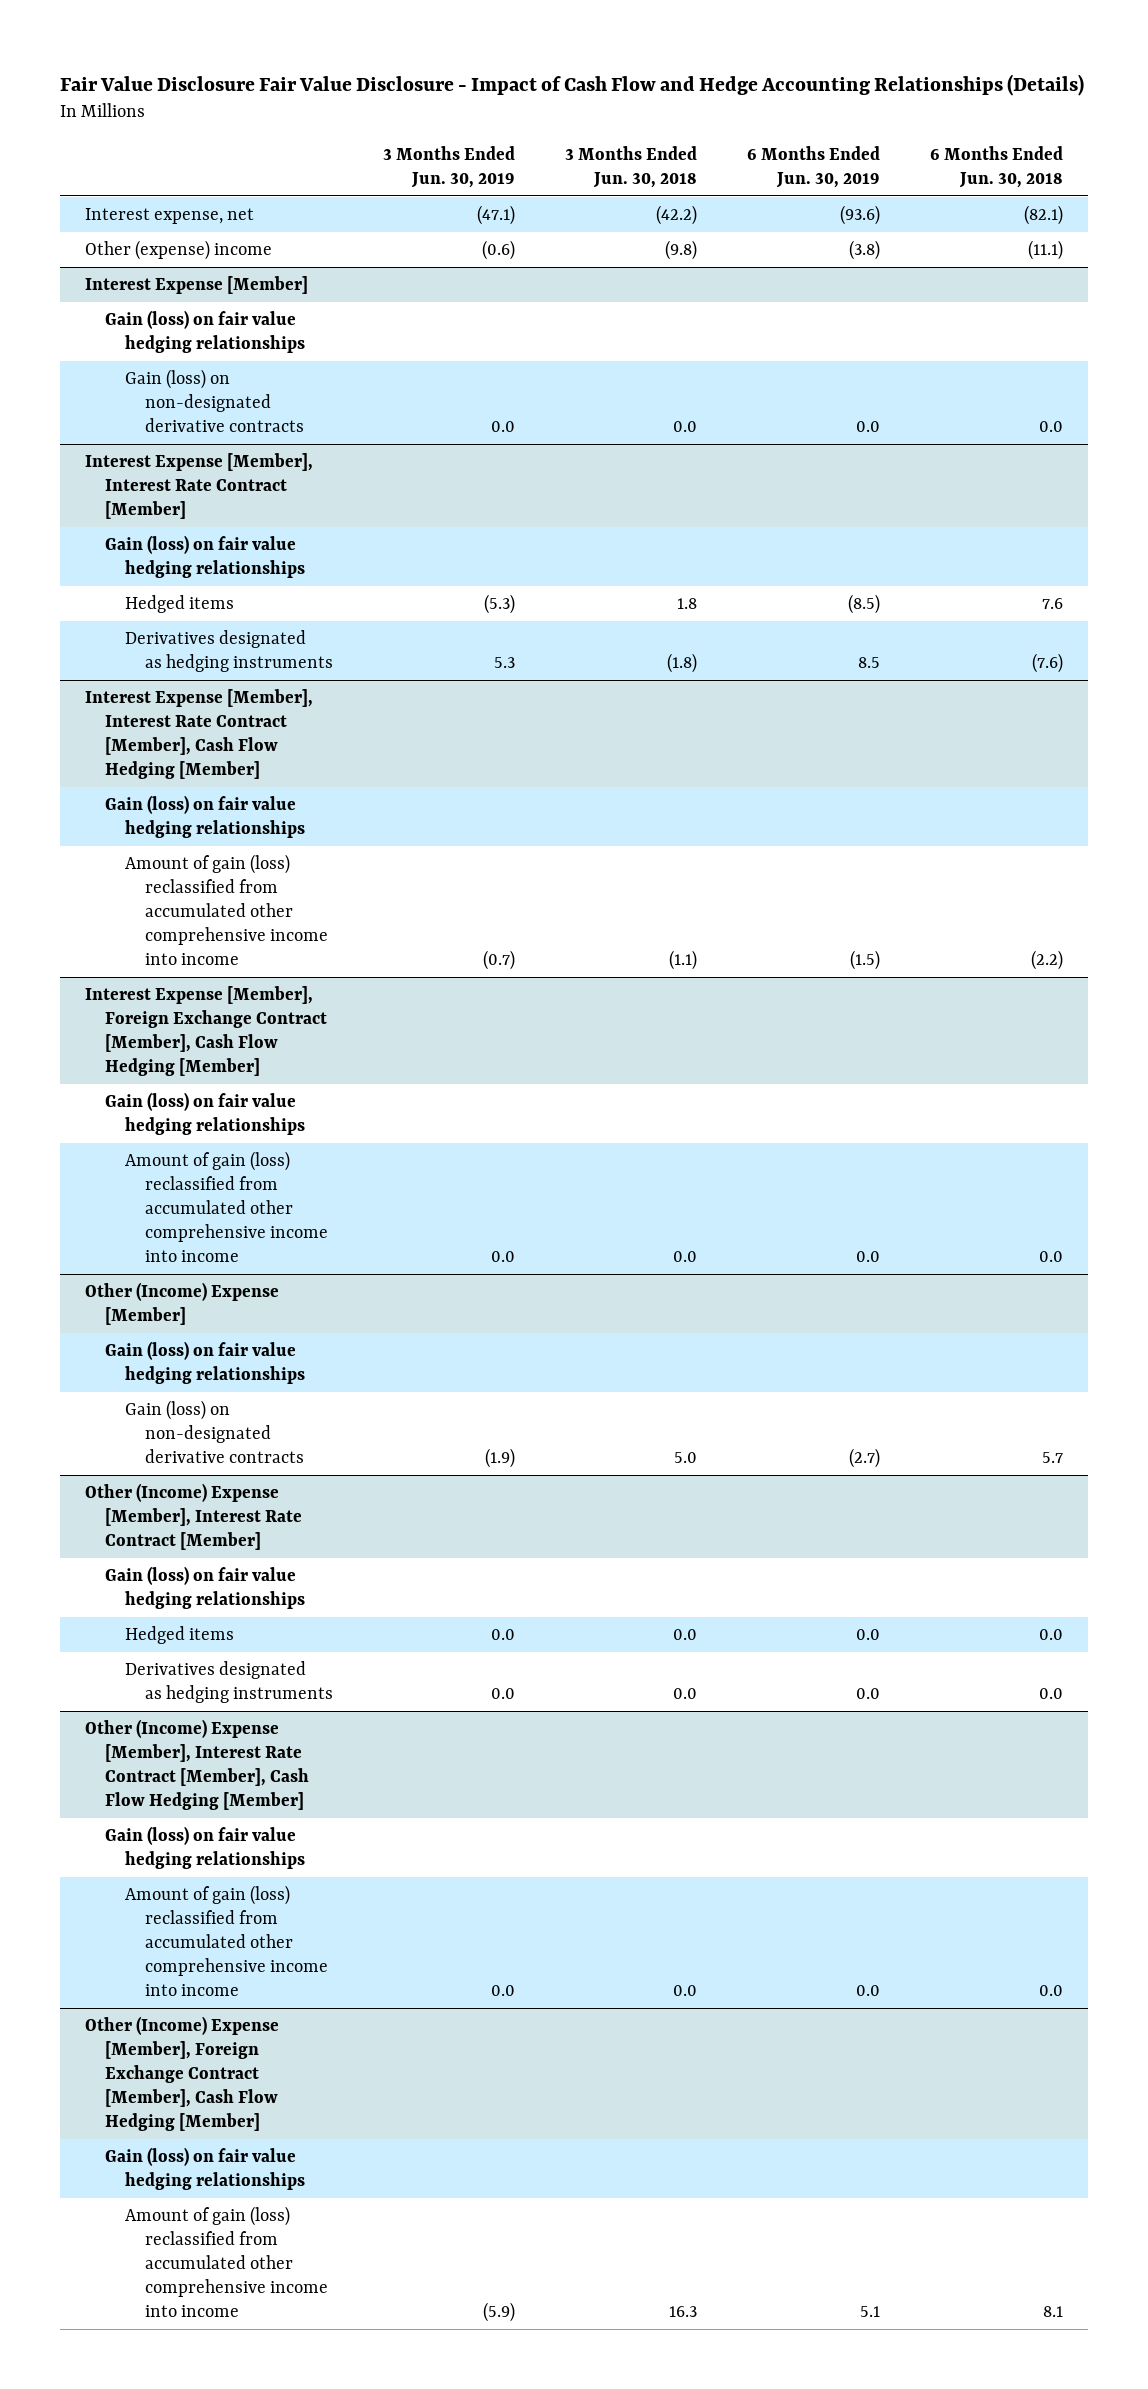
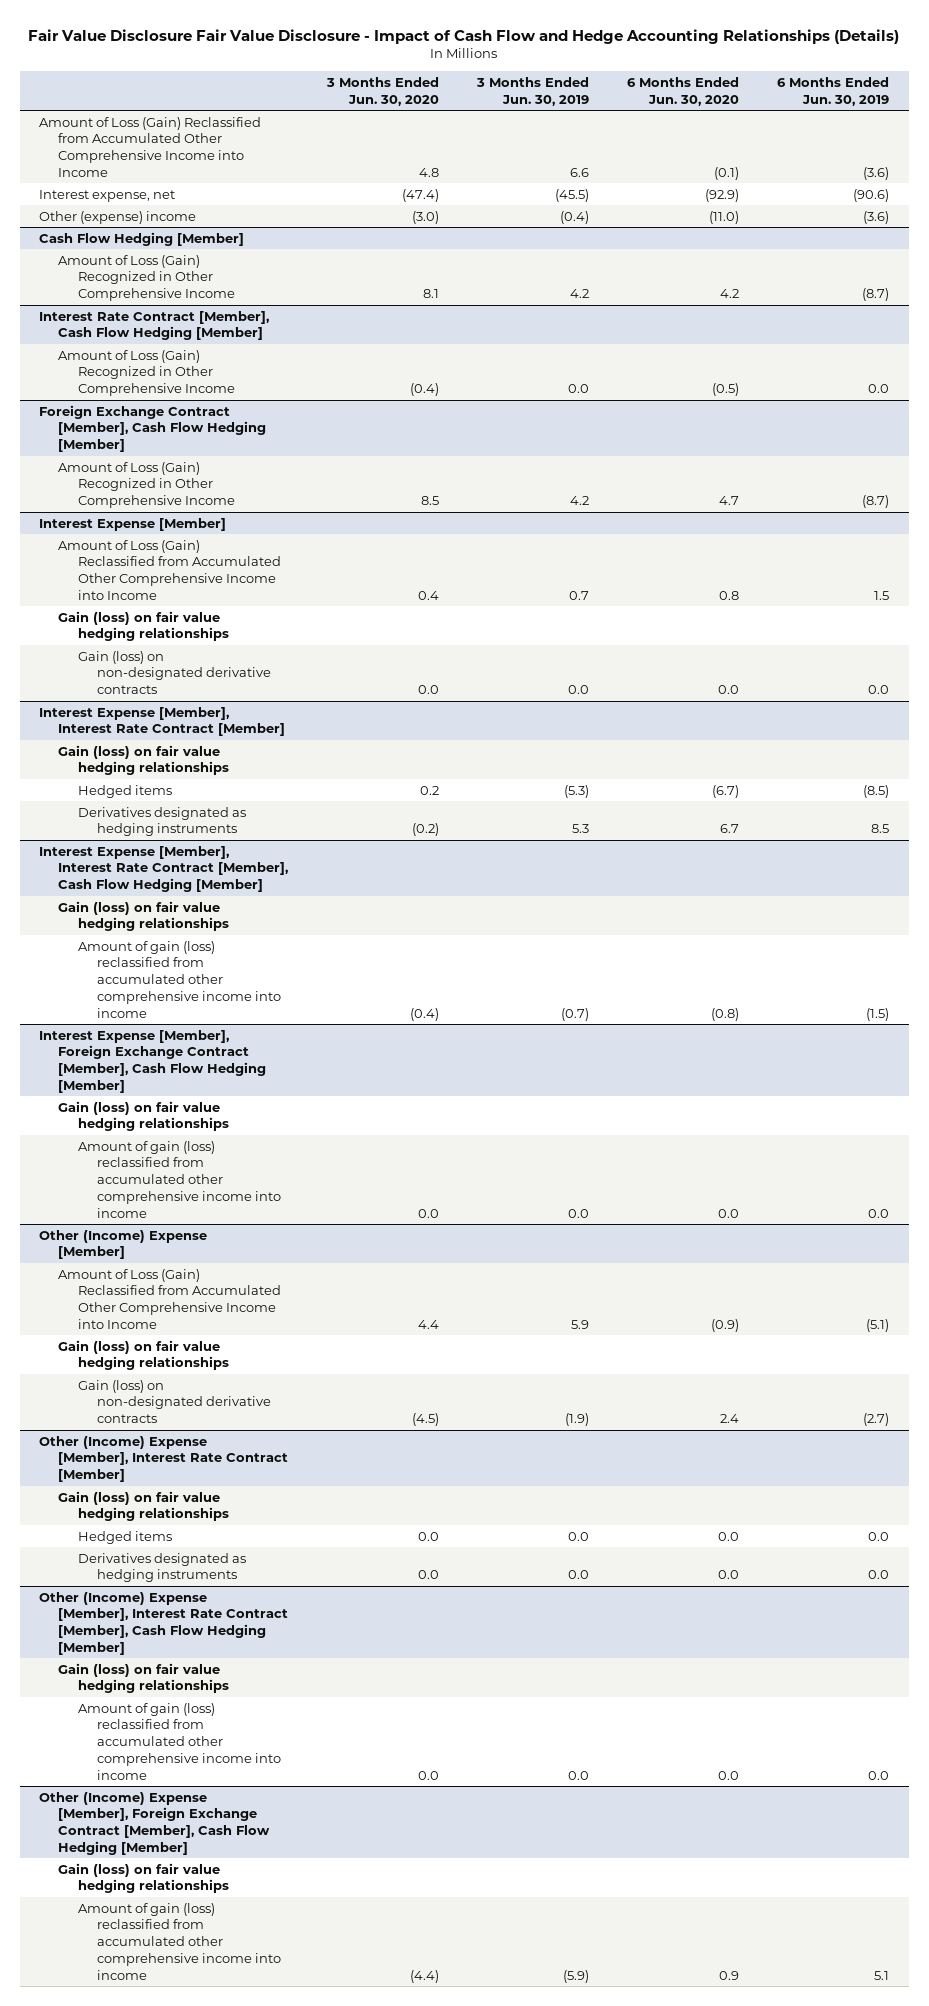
- | 3 Months Ended Jun. 30, 2019 | 3 Months Ended Jun. 30, 2018 | 6 Months Ended Jun. 30, 2019 | 6 Months Ended Jun. 30, 2018
+ | 3 Months Ended Jun. 30, 2020 | 3 Months Ended Jun. 30, 2019 | 6 Months Ended Jun. 30, 2020 | 6 Months Ended Jun. 30, 2019
- Interest expense, net | (47.1) | (42.2) | (93.6) | (82.1)
- Other (expense) income | (0.6) | (9.8) | (3.8) | (11.1)
+ Amount of Loss (Gain) Reclassified from Accumulated Other Comprehensive Income into Income | 4.8 | 6.6 | (0.1) | (3.6)
+ Interest expense, net | (47.4) | (45.5) | (92.9) | (90.6)
+ Other (expense) income | (3.0) | (0.4) | (11.0) | (3.6)
+ Cash Flow Hedging [Member]
+ Amount of Loss (Gain) Recognized in Other Comprehensive Income | 8.1 | 4.2 | 4.2 | (8.7)
+ Interest Rate Contract [Member], Cash Flow Hedging [Member]
+ Amount of Loss (Gain) Recognized in Other Comprehensive Income | (0.4) | 0.0 | (0.5) | 0.0
+ Foreign Exchange Contract [Member], Cash Flow Hedging [Member]
+ Amount of Loss (Gain) Recognized in Other Comprehensive Income | 8.5 | 4.2 | 4.7 | (8.7)
@ Interest Expense [Member]
+ Amount of Loss (Gain) Reclassified from Accumulated Other Comprehensive Income into Income | 0.4 | 0.7 | 0.8 | 1.5
@ Other (Income) Expense [Member]
+ Amount of Loss (Gain) Reclassified from Accumulated Other Comprehensive Income into Income | 4.4 | 5.9 | (0.9) | (5.1)

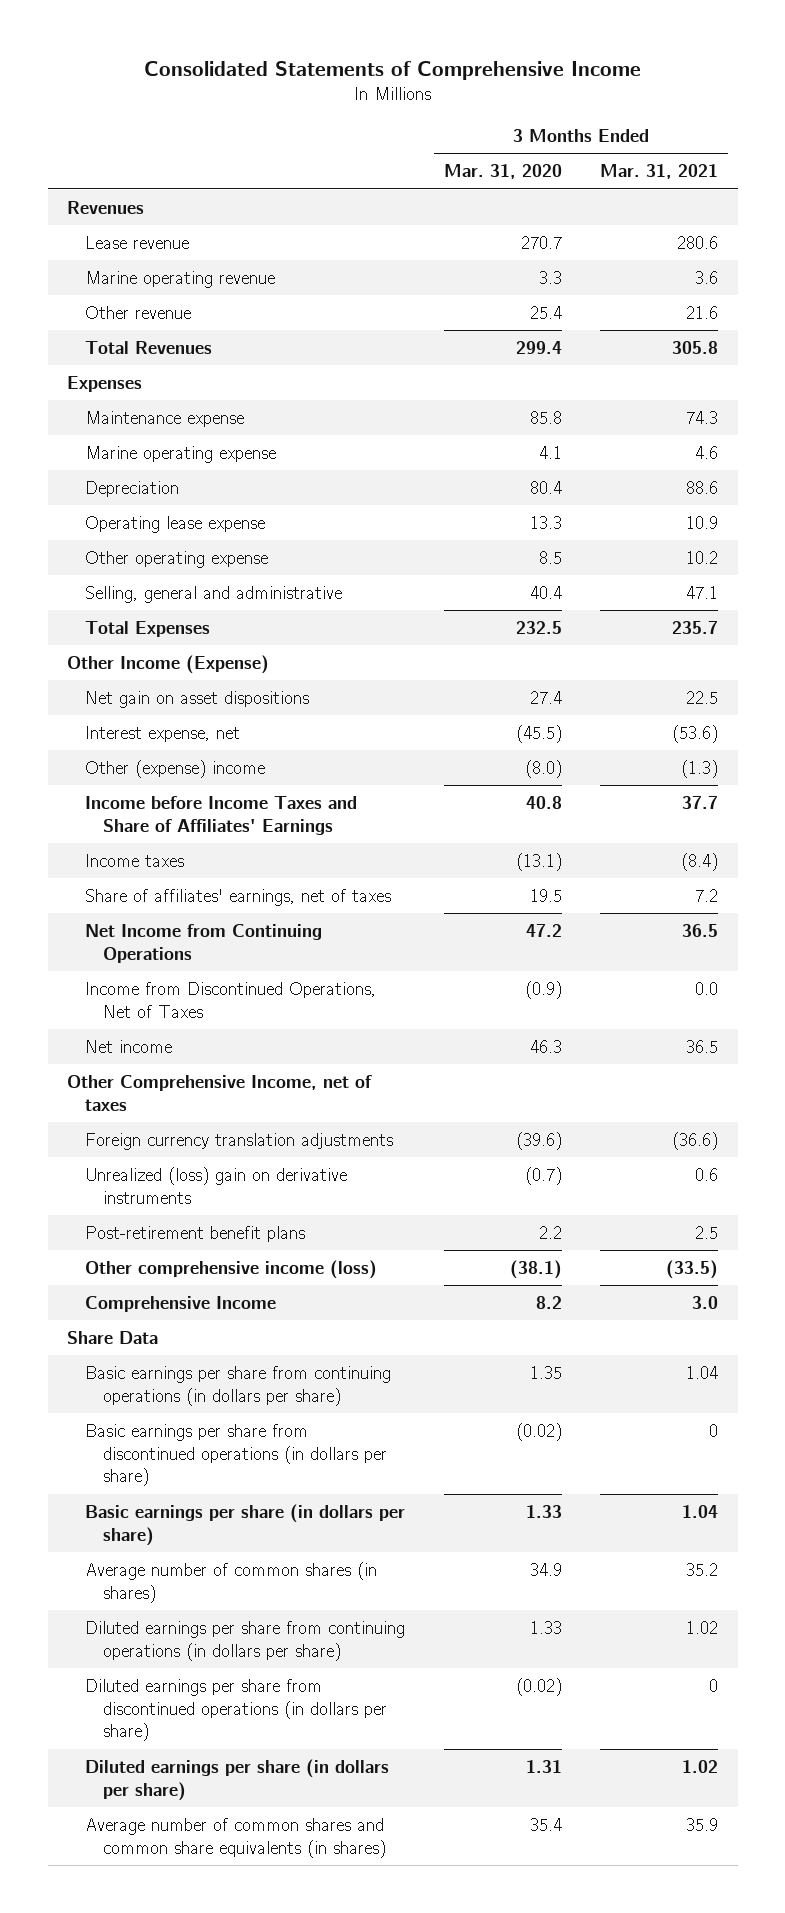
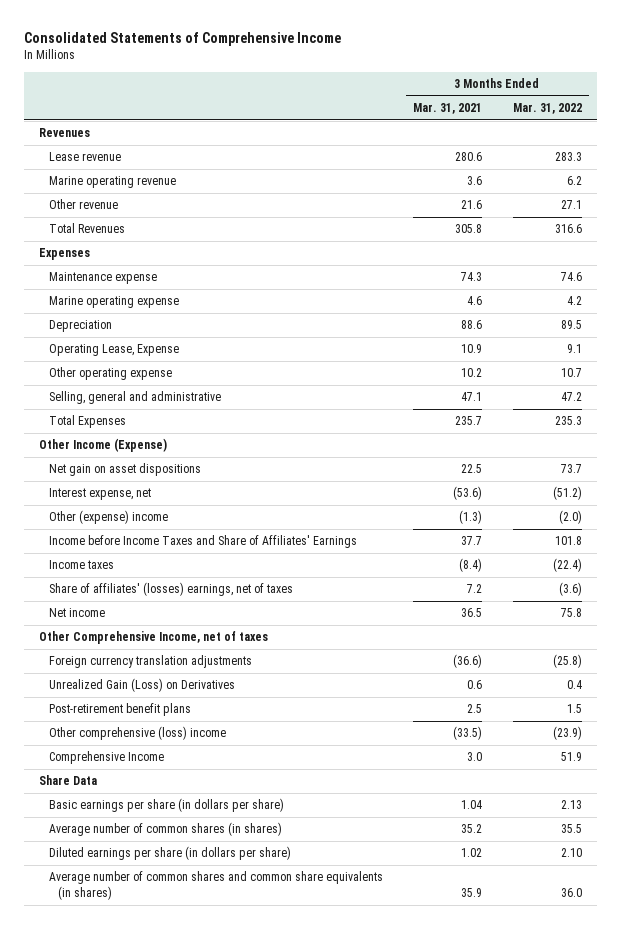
- | 3 Months Ended Mar. 31, 2020 | 3 Months Ended Mar. 31, 2021
+ | 3 Months Ended Mar. 31, 2021 | 3 Months Ended Mar. 31, 2022
- Operating lease expense | 13.3 | 10.9
+ Operating Lease, Expense | 10.9 | 9.1
- Share of affiliates' earnings, net of taxes | 19.5 | 7.2
- Net Income from Continuing Operations | 47.2 | 36.5
- Income from Discontinued Operations, Net of Taxes | (0.9) | 0.0
+ Share of affiliates' (losses) earnings, net of taxes | 7.2 | (3.6)
- Unrealized (loss) gain on derivative instruments | (0.7) | 0.6
+ Unrealized Gain (Loss) on Derivatives | 0.6 | 0.4
- Other comprehensive income (loss) | (38.1) | (33.5)
+ Other comprehensive (loss) income | (33.5) | (23.9)
- Basic earnings per share from continuing operations (in dollars per share) | 1.35 | 1.04
- Basic earnings per share from discontinued operations (in dollars per share) | (0.02) | 0
- Diluted earnings per share from continuing operations (in dollars per share) | 1.33 | 1.02
- Diluted earnings per share from discontinued operations (in dollars per share) | (0.02) | 0

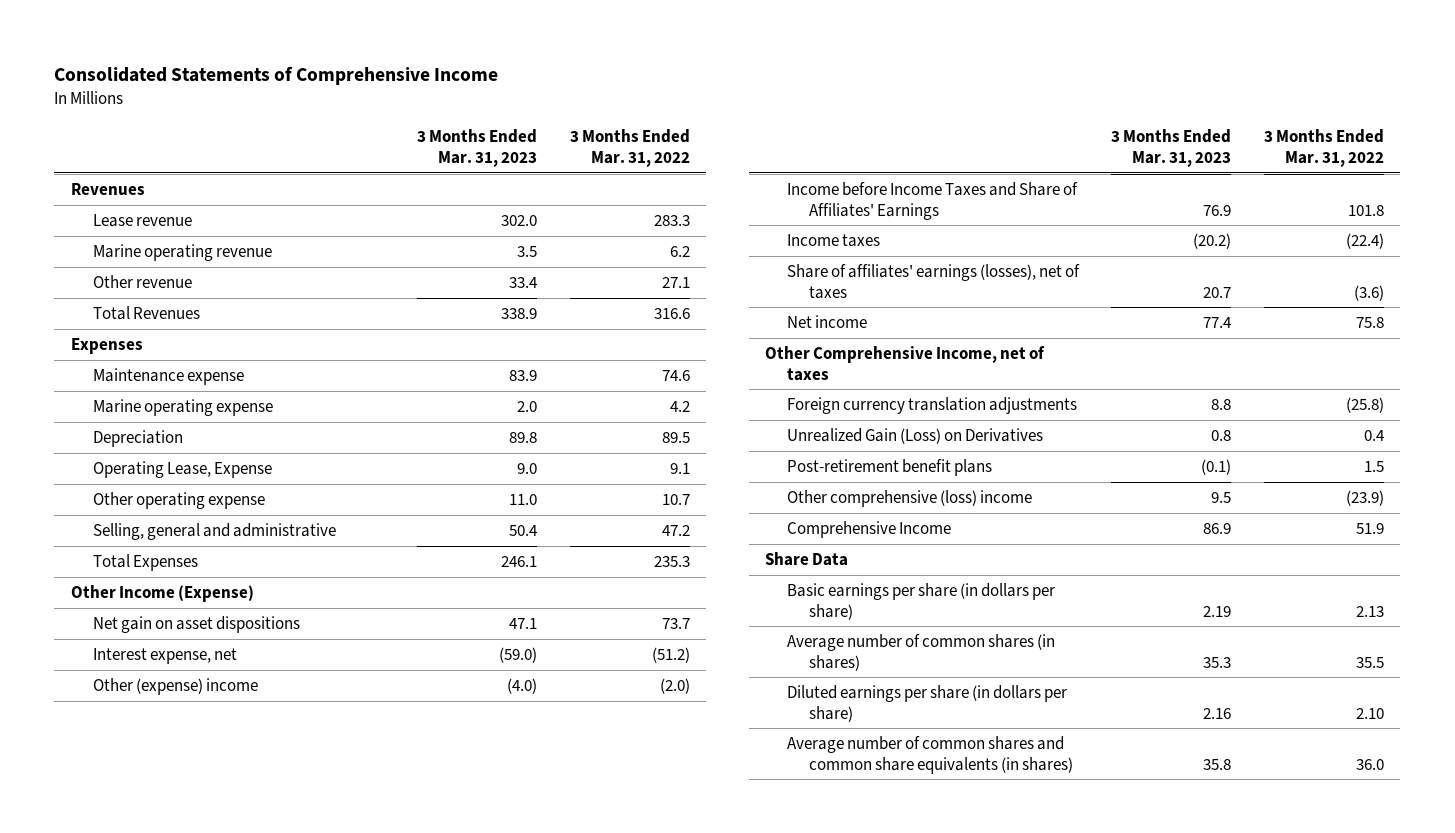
- | 3 Months Ended Mar. 31, 2021 | 3 Months Ended Mar. 31, 2022
+ | 3 Months Ended Mar. 31, 2023 | 3 Months Ended Mar. 31, 2022
- Share of affiliates' (losses) earnings, net of taxes | 7.2 | (3.6)
+ Share of affiliates' earnings (losses), net of taxes | 20.7 | (3.6)

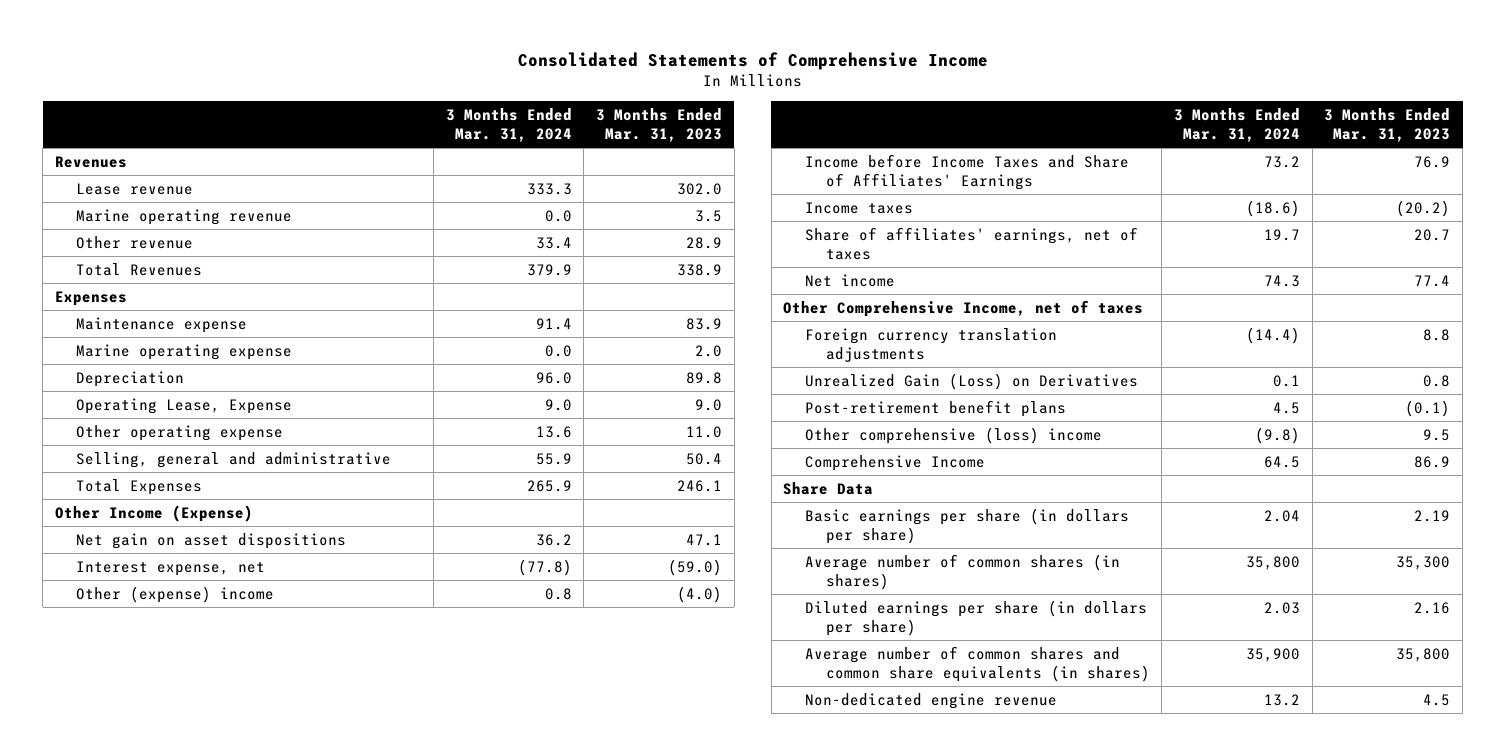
- | 3 Months Ended Mar. 31, 2023 | 3 Months Ended Mar. 31, 2022
+ | 3 Months Ended Mar. 31, 2024 | 3 Months Ended Mar. 31, 2023
- Other revenue | 33.4 | 27.1
+ Other revenue | 33.4 | 28.9
- Share of affiliates' earnings (losses), net of taxes | 20.7 | (3.6)
+ Share of affiliates' earnings, net of taxes | 19.7 | 20.7
- Average number of common shares (in shares) | 35.3 | 35.5
+ Average number of common shares (in shares) | 35,800 | 35,300
- Average number of common shares and common share equivalents (in shares) | 35.8 | 36.0
+ Average number of common shares and common share equivalents (in shares) | 35,900 | 35,800
+ Non-dedicated engine revenue | 13.2 | 4.5

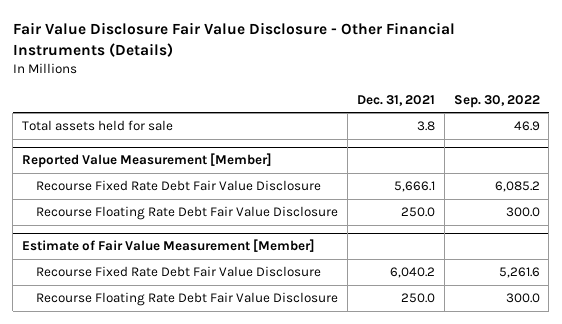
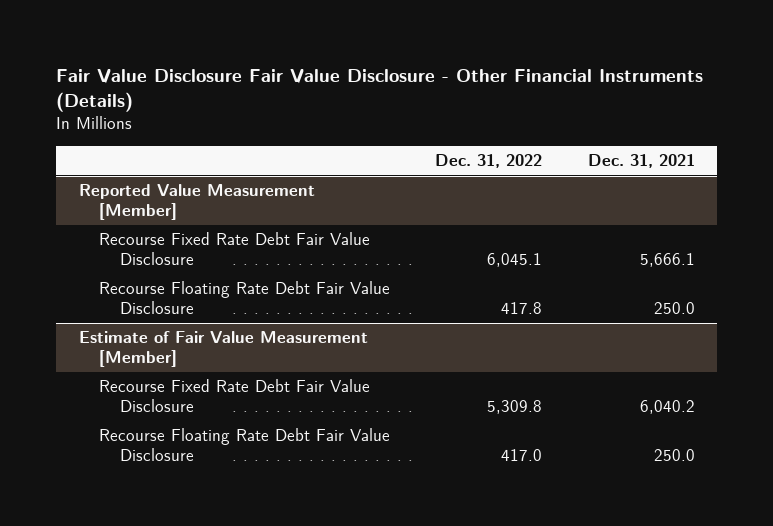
- | Dec. 31, 2021 | Sep. 30, 2022
+ | Dec. 31, 2022 | Dec. 31, 2021
- Total assets held for sale | 3.8 | 46.9

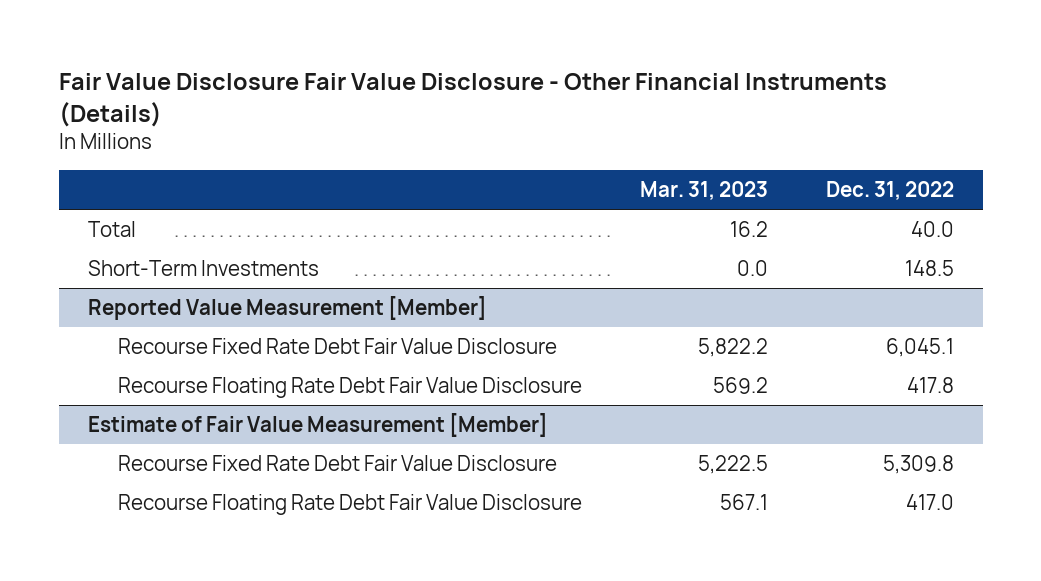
- | Dec. 31, 2022 | Dec. 31, 2021
+ | Mar. 31, 2023 | Dec. 31, 2022
+ Total | 16.2 | 40.0
+ Short-Term Investments | 0.0 | 148.5

